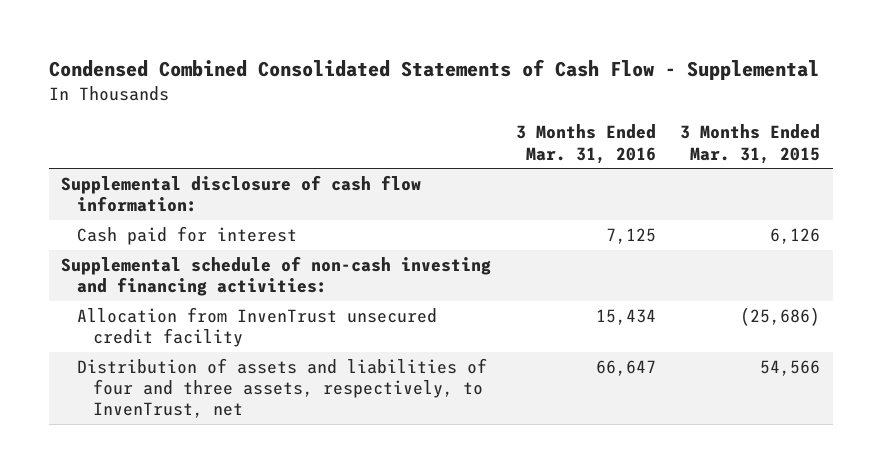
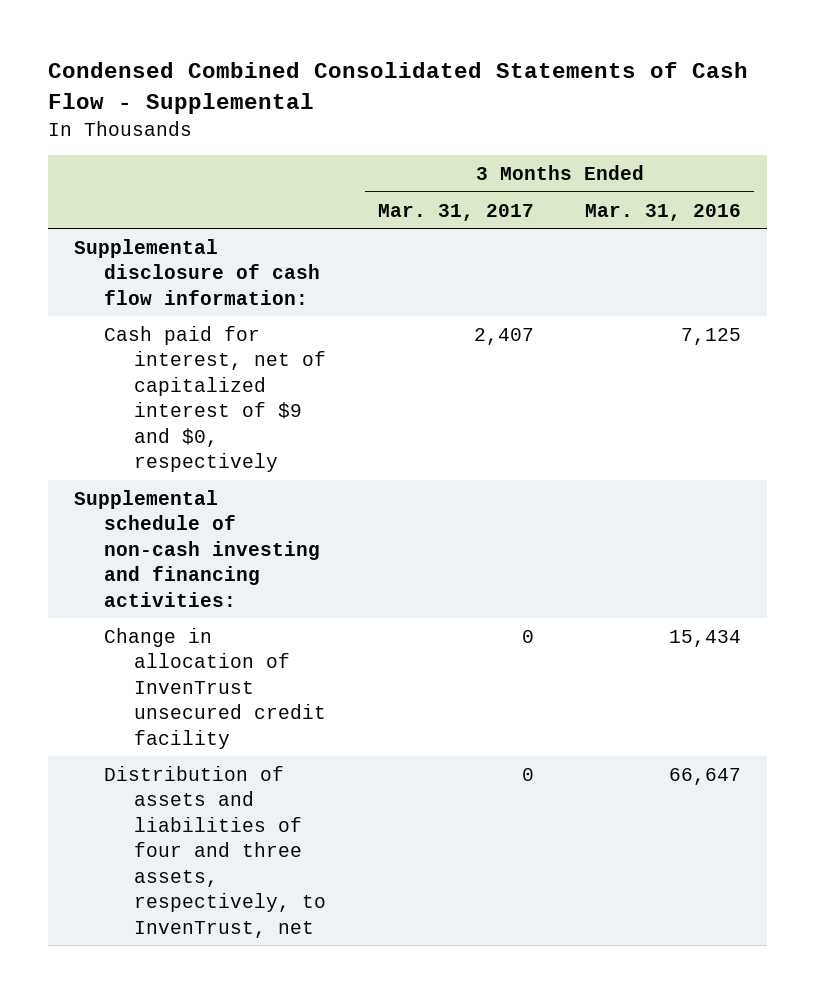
- | 3 Months Ended Mar. 31, 2016 | 3 Months Ended Mar. 31, 2015
+ | 3 Months Ended Mar. 31, 2017 | 3 Months Ended Mar. 31, 2016
- Cash paid for interest | 7,125 | 6,126
+ Cash paid for interest, net of capitalized interest of $9 and $0, respectively | 2,407 | 7,125
- Allocation from InvenTrust unsecured credit facility | 15,434 | (25,686)
+ Change in allocation of InvenTrust unsecured credit facility | 0 | 15,434

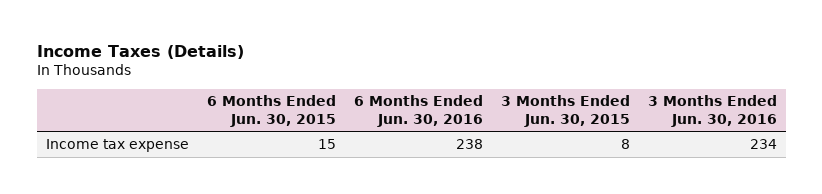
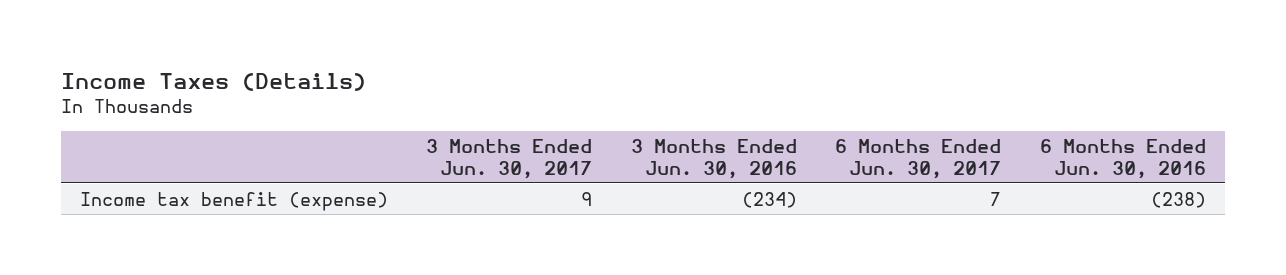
- | 6 Months Ended Jun. 30, 2015 | 6 Months Ended Jun. 30, 2016 | 3 Months Ended Jun. 30, 2015 | 3 Months Ended Jun. 30, 2016
+ | 3 Months Ended Jun. 30, 2017 | 3 Months Ended Jun. 30, 2016 | 6 Months Ended Jun. 30, 2017 | 6 Months Ended Jun. 30, 2016
- Income tax expense | 15 | 238 | 8 | 234
+ Income tax benefit (expense) | 9 | (234) | 7 | (238)

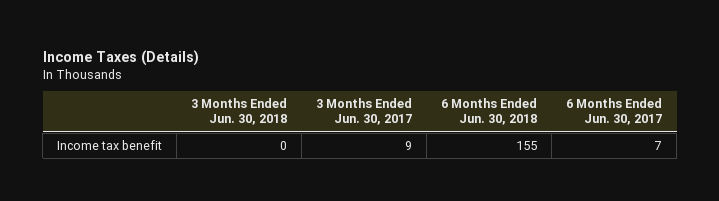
- | 3 Months Ended Jun. 30, 2017 | 3 Months Ended Jun. 30, 2016 | 6 Months Ended Jun. 30, 2017 | 6 Months Ended Jun. 30, 2016
+ | 3 Months Ended Jun. 30, 2018 | 3 Months Ended Jun. 30, 2017 | 6 Months Ended Jun. 30, 2018 | 6 Months Ended Jun. 30, 2017
- Income tax benefit (expense) | 9 | (234) | 7 | (238)
+ Income tax benefit | 0 | 9 | 155 | 7

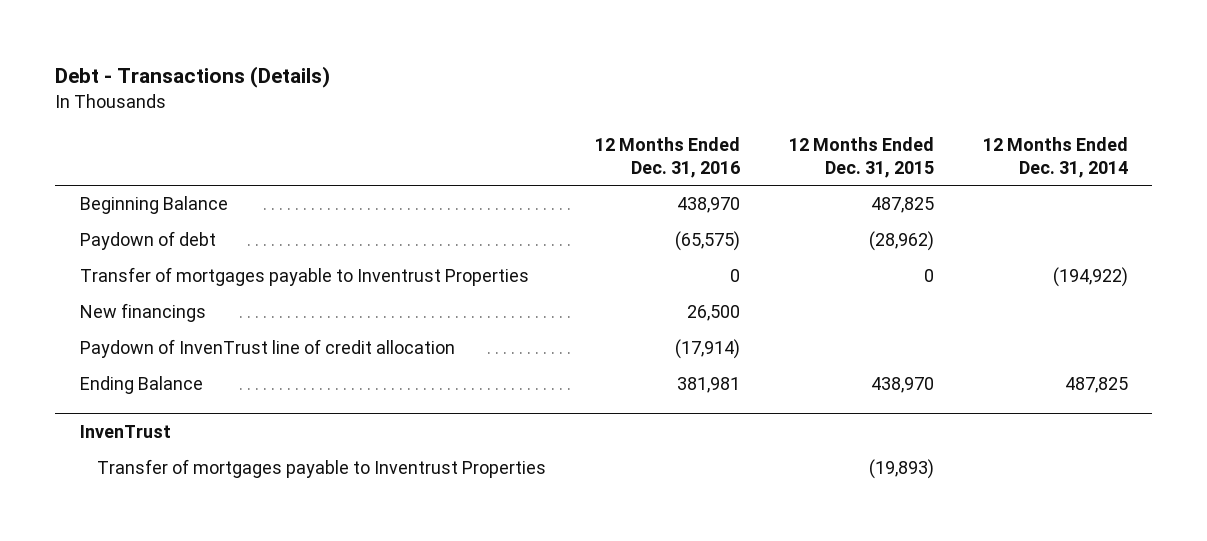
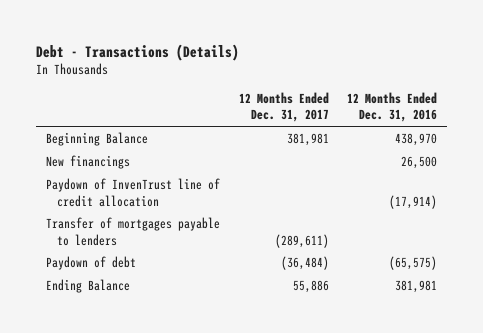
- | 12 Months Ended Dec. 31, 2016 | 12 Months Ended Dec. 31, 2015 | 12 Months Ended Dec. 31, 2014
+ | 12 Months Ended Dec. 31, 2017 | 12 Months Ended Dec. 31, 2016
- Transfer of mortgages payable to Inventrust Properties | 0 | 0 | (194,922)
+ Transfer of mortgages payable to lenders | (289,611) |
moved down: Paydown of debt | (36,484) | (65,575)
- InvenTrust
- Transfer of mortgages payable to Inventrust Properties | | (19,893) |

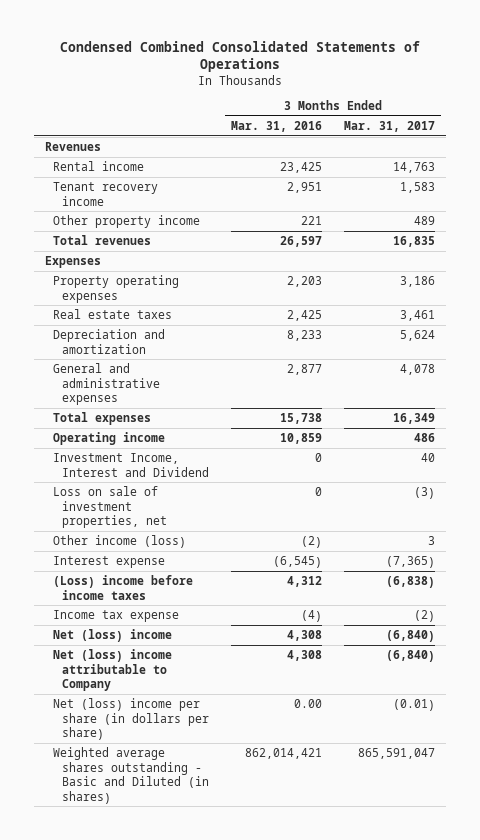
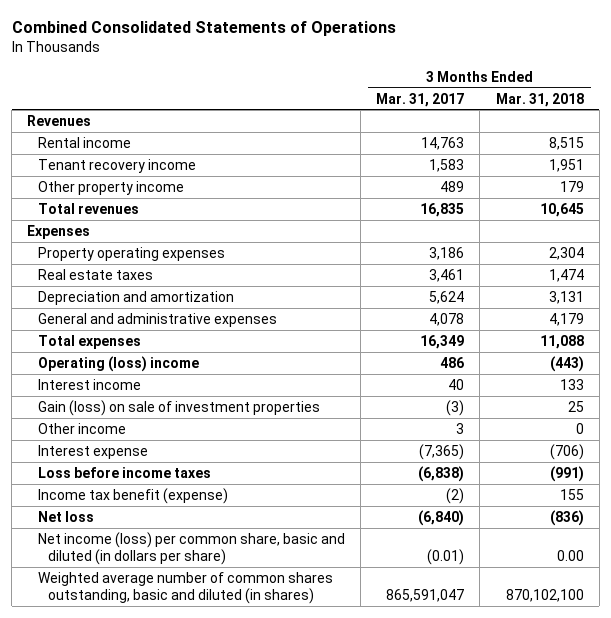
- Condensed Combined Consolidated Statements of Operations
+ Combined Consolidated Statements of Operations
- | 3 Months Ended Mar. 31, 2016 | 3 Months Ended Mar. 31, 2017
+ | 3 Months Ended Mar. 31, 2017 | 3 Months Ended Mar. 31, 2018
- Operating income | 10,859 | 486
- Investment Income, Interest and Dividend | 0 | 40
- Loss on sale of investment properties, net | 0 | (3)
- Other income (loss) | (2) | 3
+ Operating (loss) income | 486 | (443)
+ Interest income | 40 | 133
+ Gain (loss) on sale of investment properties | (3) | 25
+ Other income | 3 | 0
- (Loss) income before income taxes | 4,312 | (6,838)
- Income tax expense | (4) | (2)
- Net (loss) income | 4,308 | (6,840)
- Net (loss) income attributable to Company | 4,308 | (6,840)
- Net (loss) income per share (in dollars per share) | 0.00 | (0.01)
- Weighted average shares outstanding - Basic and Diluted (in shares) | 862,014,421 | 865,591,047
+ Loss before income taxes | (6,838) | (991)
+ Income tax benefit (expense) | (2) | 155
+ Net loss | (6,840) | (836)
+ Net income (loss) per common share, basic and diluted (in dollars per share) | (0.01) | 0.00
+ Weighted average number of common shares outstanding, basic and diluted (in shares) | 865,591,047 | 870,102,100

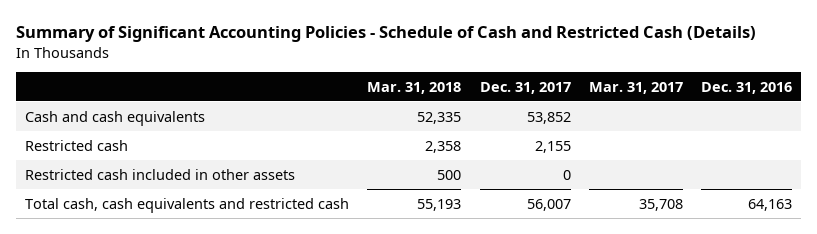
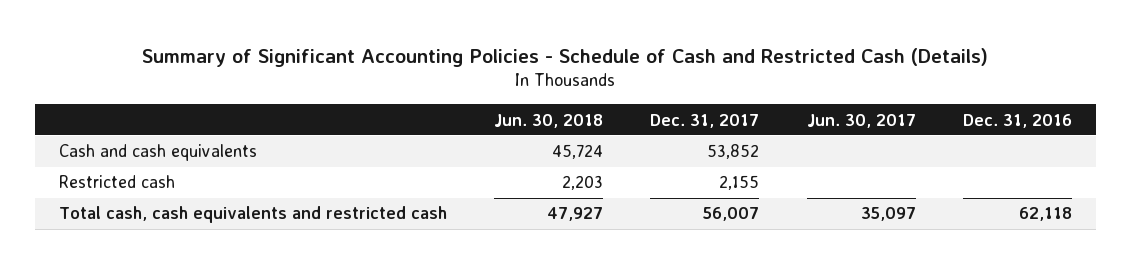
- | Mar. 31, 2018 | Dec. 31, 2017 | Mar. 31, 2017 | Dec. 31, 2016
+ | Jun. 30, 2018 | Dec. 31, 2017 | Jun. 30, 2017 | Dec. 31, 2016
- Restricted cash included in other assets | 500 | 0 | |
- Total cash, cash equivalents and restricted cash | 55,193 | 56,007 | 35,708 | 64,163
+ Total cash, cash equivalents and restricted cash | 47,927 | 56,007 | 35,097 | 62,118

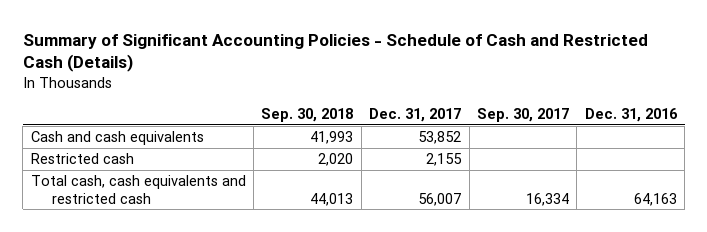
- | Jun. 30, 2018 | Dec. 31, 2017 | Jun. 30, 2017 | Dec. 31, 2016
+ | Sep. 30, 2018 | Dec. 31, 2017 | Sep. 30, 2017 | Dec. 31, 2016
- Total cash, cash equivalents and restricted cash | 47,927 | 56,007 | 35,097 | 62,118
+ Total cash, cash equivalents and restricted cash | 44,013 | 56,007 | 16,334 | 64,163

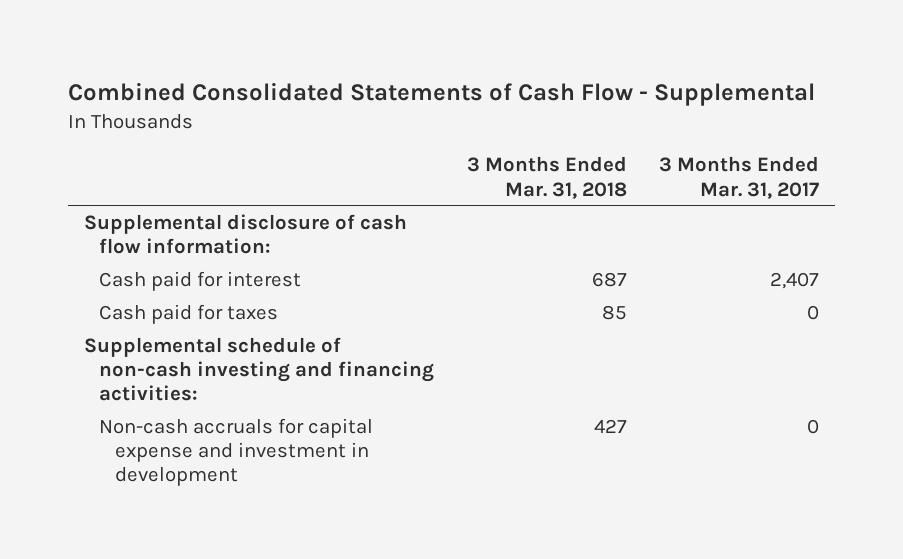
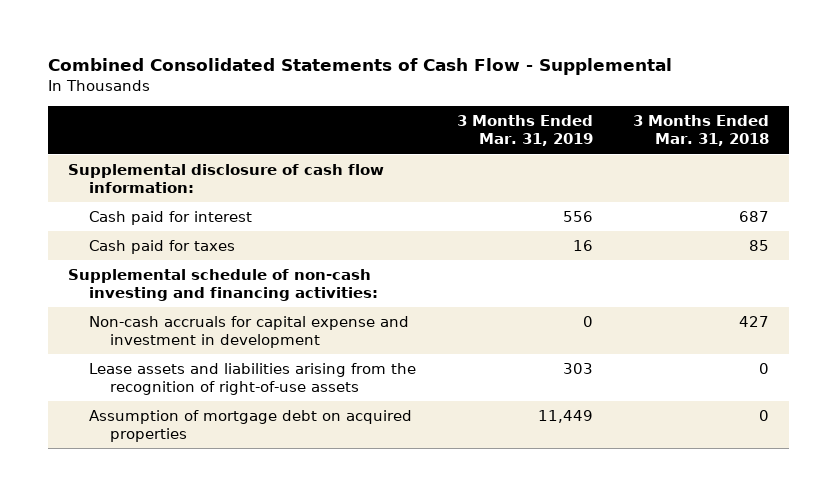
- | 3 Months Ended Mar. 31, 2018 | 3 Months Ended Mar. 31, 2017
+ | 3 Months Ended Mar. 31, 2019 | 3 Months Ended Mar. 31, 2018
+ Lease assets and liabilities arising from the recognition of right-of-use assets | 303 | 0
+ Assumption of mortgage debt on acquired properties | 11,449 | 0

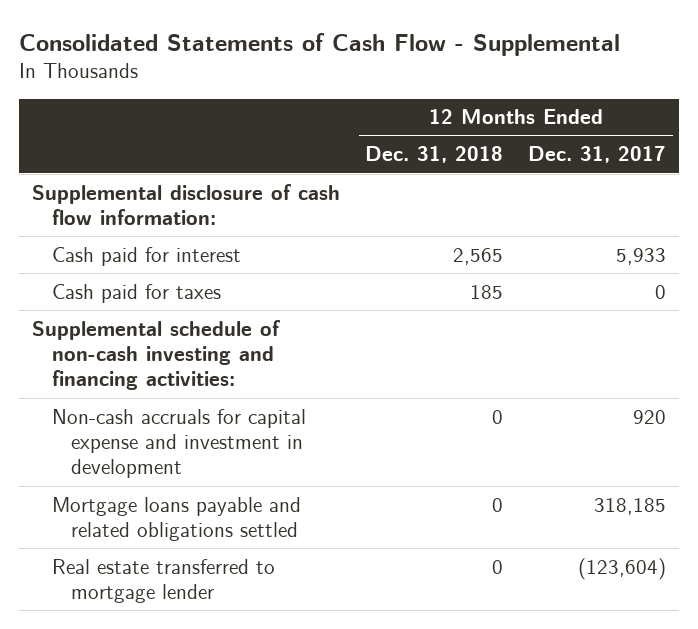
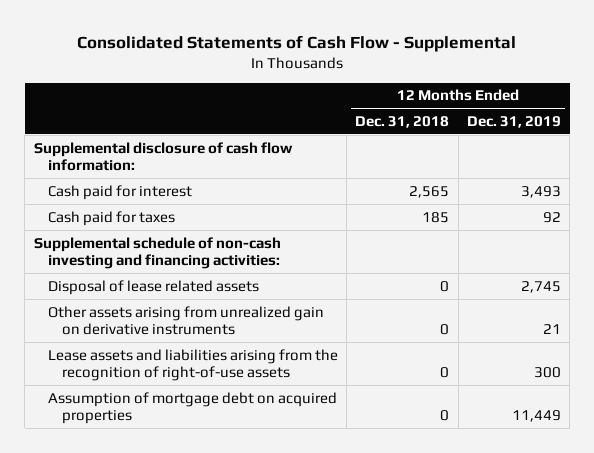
- | 12 Months Ended Dec. 31, 2018 | 12 Months Ended Dec. 31, 2017
+ | 12 Months Ended Dec. 31, 2018 | 12 Months Ended Dec. 31, 2019
- Non-cash accruals for capital expense and investment in development | 0 | 920
- Mortgage loans payable and related obligations settled | 0 | 318,185
- Real estate transferred to mortgage lender | 0 | (123,604)
+ Disposal of lease related assets | 0 | 2,745
+ Other assets arising from unrealized gain on derivative instruments | 0 | 21
+ Lease assets and liabilities arising from the recognition of right-of-use assets | 0 | 300
+ Assumption of mortgage debt on acquired properties | 0 | 11,449

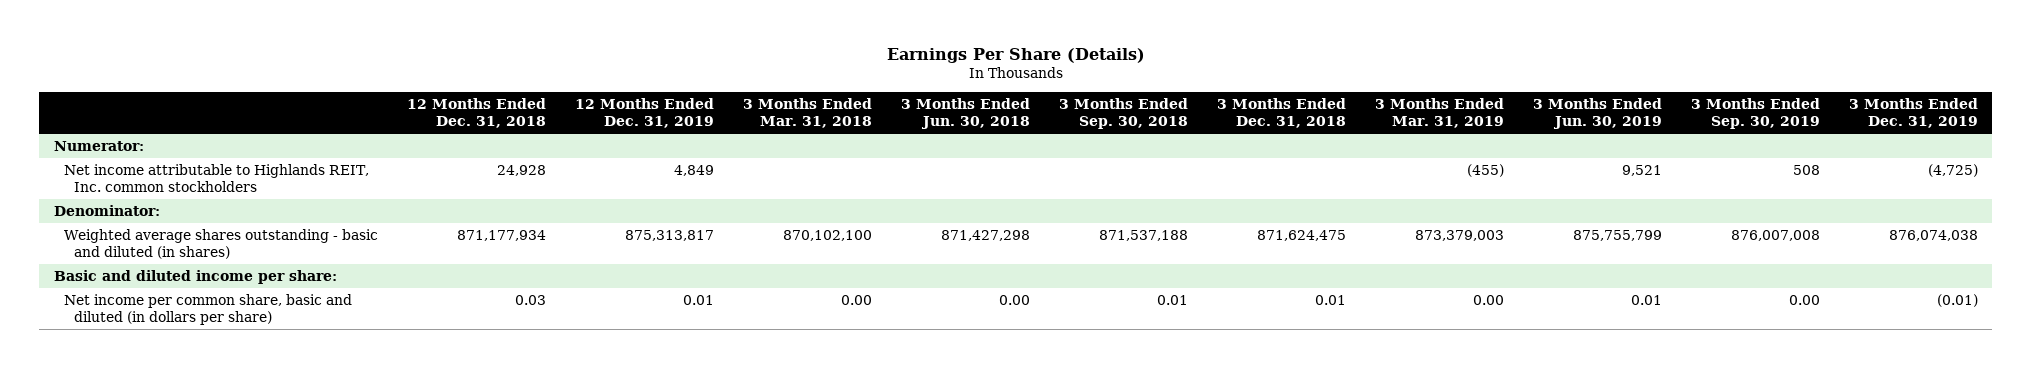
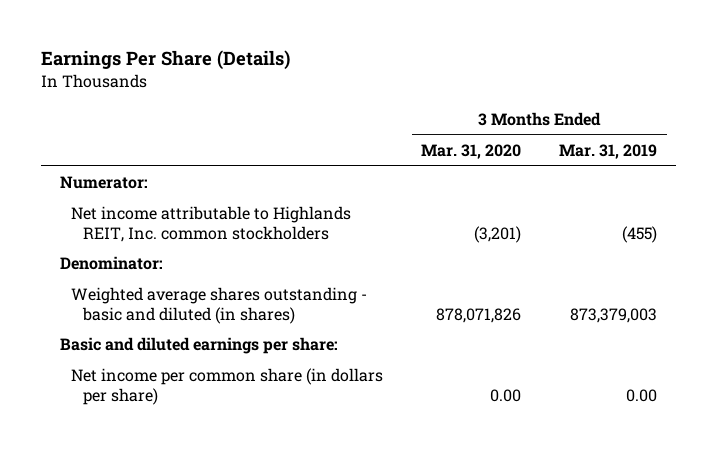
- | 12 Months Ended Dec. 31, 2018 | 12 Months Ended Dec. 31, 2019 | 3 Months Ended Mar. 31, 2018 | 3 Months Ended Jun. 30, 2018 | 3 Months Ended Sep. 30, 2018 | 3 Months Ended Dec. 31, 2018 | 3 Months Ended Mar. 31, 2019 | 3 Months Ended Jun. 30, 2019 | 3 Months Ended Sep. 30, 2019 | 3 Months Ended Dec. 31, 2019
+ | 3 Months Ended Mar. 31, 2020 | 3 Months Ended Mar. 31, 2019
- Basic and diluted income per share:
- Net income per common share, basic and diluted (in dollars per share) | 0.03 | 0.01 | 0.00 | 0.00 | 0.01 | 0.01 | 0.00 | 0.01 | 0.00 | (0.01)
+ Basic and diluted earnings per share:
+ Net income per common share (in dollars per share) | 0.00 | 0.00

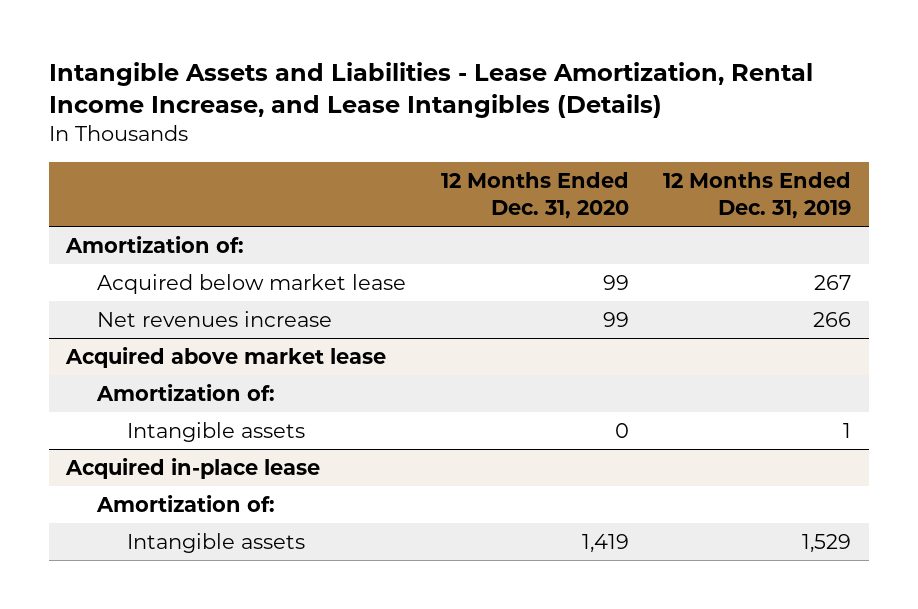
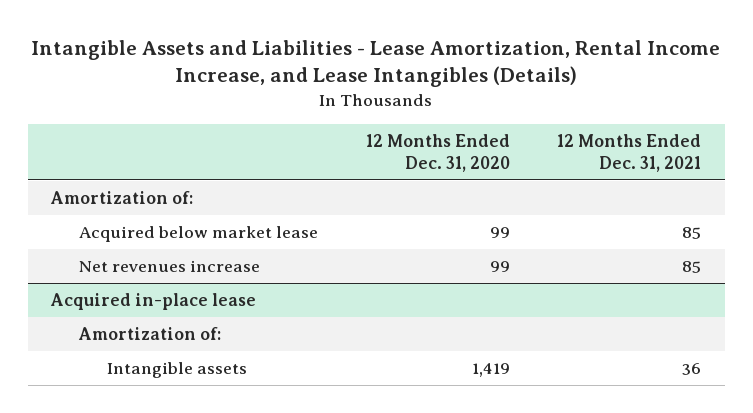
- | 12 Months Ended Dec. 31, 2020 | 12 Months Ended Dec. 31, 2019
+ | 12 Months Ended Dec. 31, 2020 | 12 Months Ended Dec. 31, 2021
- Acquired above market lease
- Amortization of:
- Intangible assets | 0 | 1

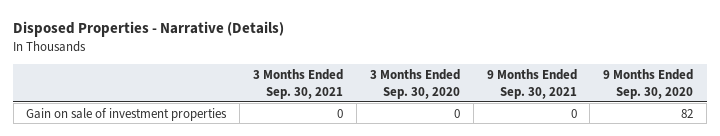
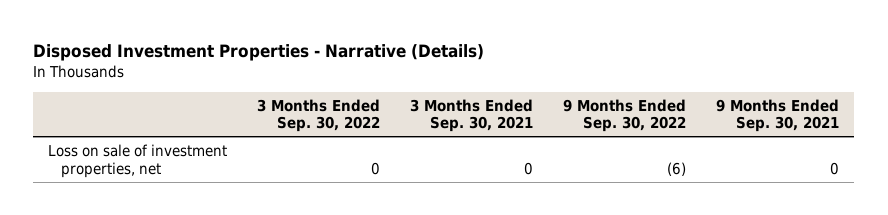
- Disposed Properties - Narrative (Details)
+ Disposed Investment Properties - Narrative (Details)
- | 3 Months Ended Sep. 30, 2021 | 3 Months Ended Sep. 30, 2020 | 9 Months Ended Sep. 30, 2021 | 9 Months Ended Sep. 30, 2020
+ | 3 Months Ended Sep. 30, 2022 | 3 Months Ended Sep. 30, 2021 | 9 Months Ended Sep. 30, 2022 | 9 Months Ended Sep. 30, 2021
- Gain on sale of investment properties | 0 | 0 | 0 | 82
+ Loss on sale of investment properties, net | 0 | 0 | (6) | 0

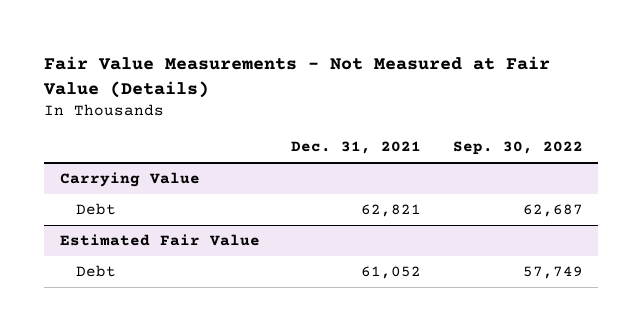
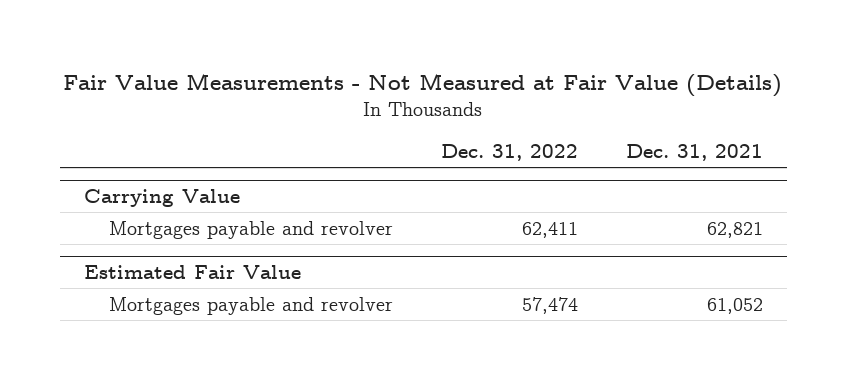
- | Dec. 31, 2021 | Sep. 30, 2022
+ | Dec. 31, 2022 | Dec. 31, 2021
@ Carrying Value
- Debt | 62,821 | 62,687
+ Mortgages payable and revolver | 62,411 | 62,821
@ Estimated Fair Value
- Debt | 61,052 | 57,749
+ Mortgages payable and revolver | 57,474 | 61,052

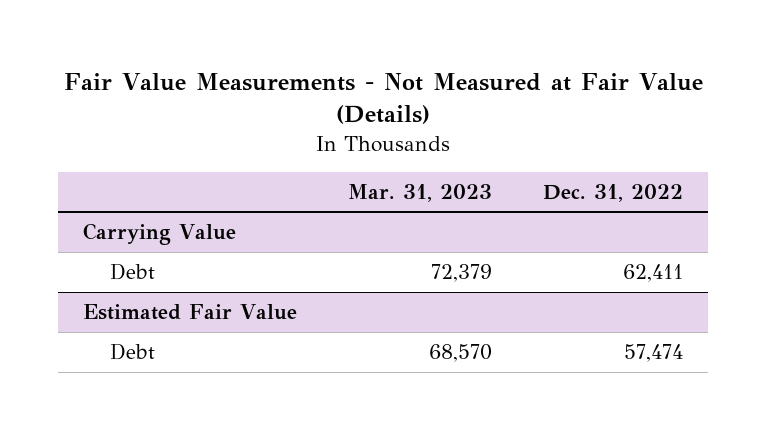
- | Dec. 31, 2022 | Dec. 31, 2021
+ | Mar. 31, 2023 | Dec. 31, 2022
@ Carrying Value
- Mortgages payable and revolver | 62,411 | 62,821
+ Debt | 72,379 | 62,411
@ Estimated Fair Value
- Mortgages payable and revolver | 57,474 | 61,052
+ Debt | 68,570 | 57,474

